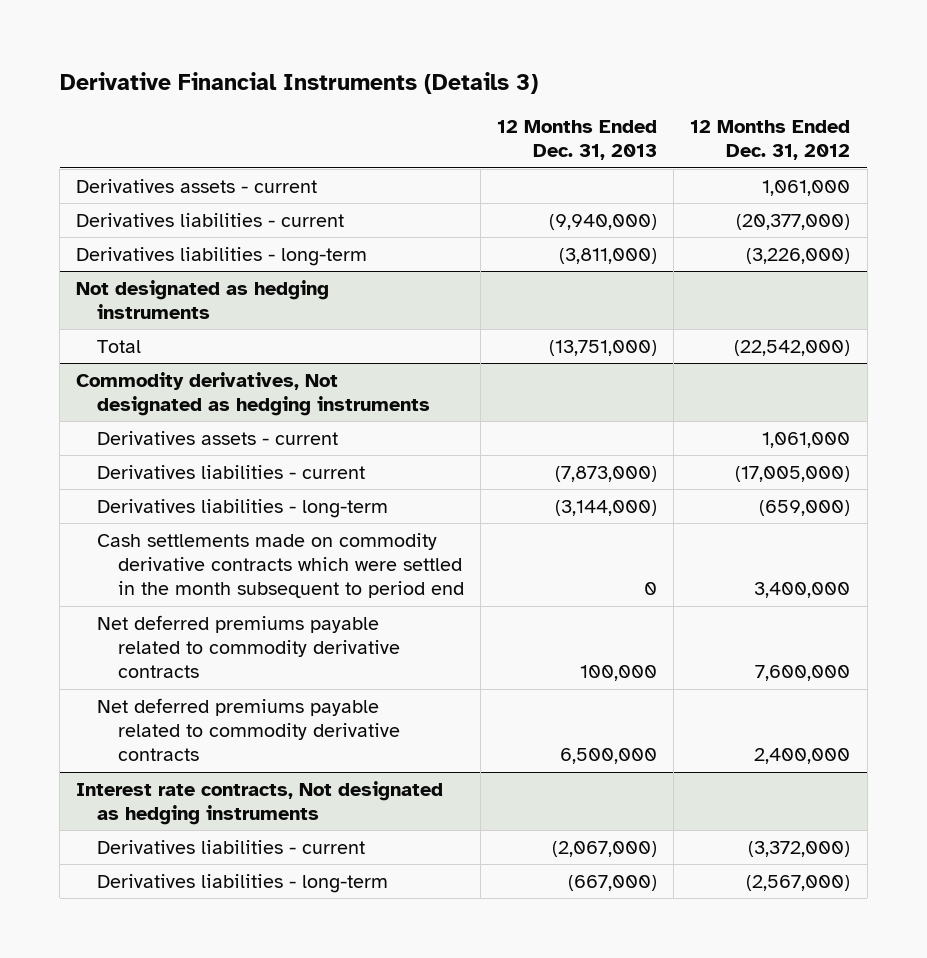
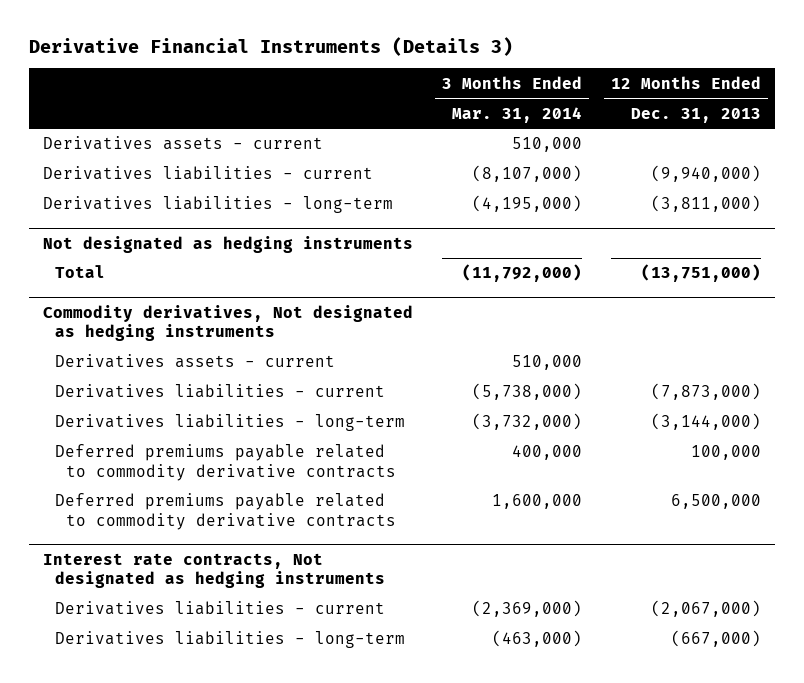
- | 12 Months Ended Dec. 31, 2013 | 12 Months Ended Dec. 31, 2012
+ | 3 Months Ended Mar. 31, 2014 | 12 Months Ended Dec. 31, 2013
@ Commodity derivatives, Not designated as hedging instruments
- Cash settlements made on commodity derivative contracts which were settled in the month subsequent to period end | 0 | 3,400,000
- Net deferred premiums payable related to commodity derivative contracts | 100,000 | 7,600,000
- Net deferred premiums payable related to commodity derivative contracts | 6,500,000 | 2,400,000
+ Deferred premiums payable related to commodity derivative contracts | 400,000 | 100,000
+ Deferred premiums payable related to commodity derivative contracts | 1,600,000 | 6,500,000

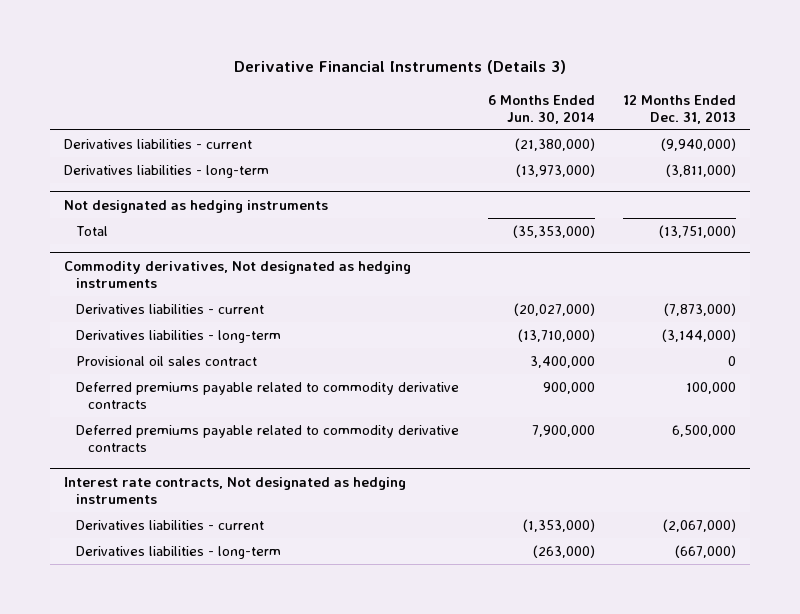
- | 3 Months Ended Mar. 31, 2014 | 12 Months Ended Dec. 31, 2013
+ | 6 Months Ended Jun. 30, 2014 | 12 Months Ended Dec. 31, 2013
- Derivatives assets - current | 510,000 |
@ Commodity derivatives, Not designated as hedging instruments
- Derivatives assets - current | 510,000 |
+ Provisional oil sales contract | 3,400,000 | 0

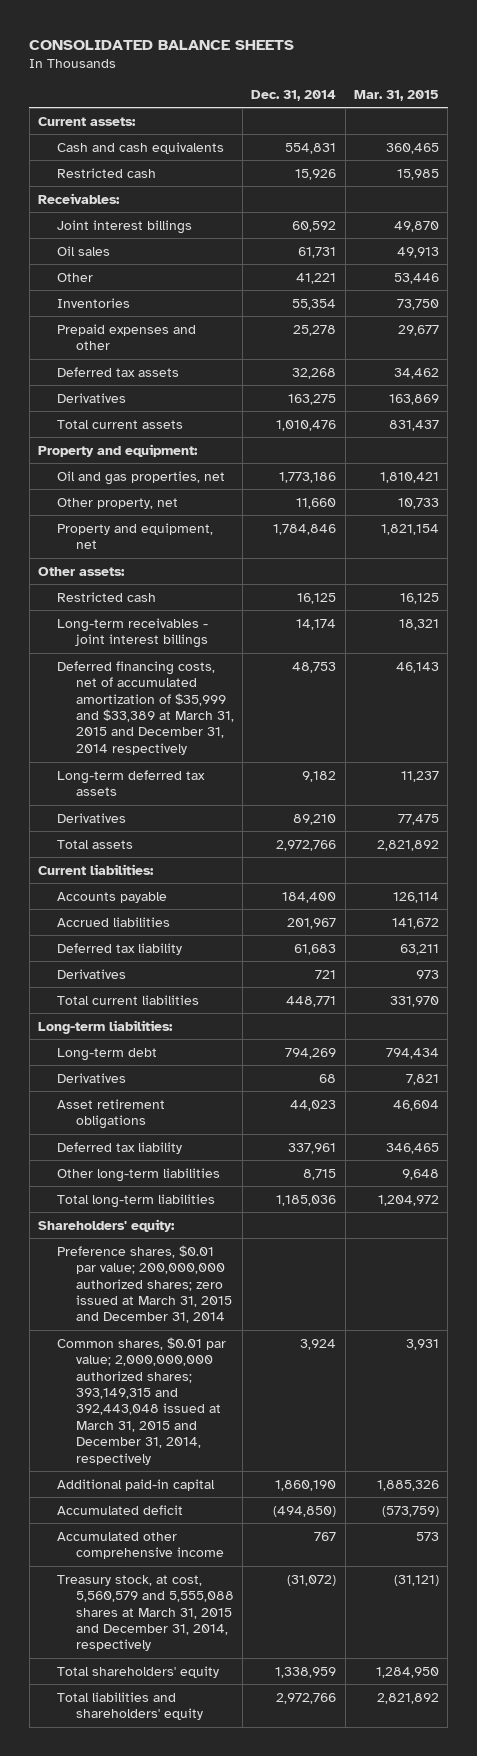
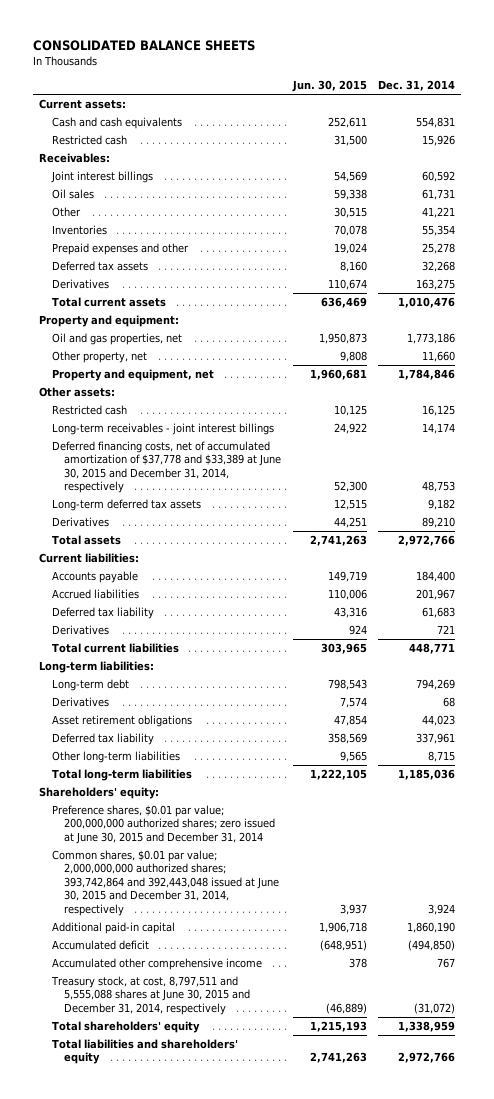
- | Dec. 31, 2014 | Mar. 31, 2015
+ | Jun. 30, 2015 | Dec. 31, 2014
- Deferred financing costs, net of accumulated amortization of $35,999 and $33,389 at March 31, 2015 and December 31, 2014 respectively | 48,753 | 46,143
+ Deferred financing costs, net of accumulated amortization of $37,778 and $33,389 at June 30, 2015 and December 31, 2014, respectively | 52,300 | 48,753
- Preference shares, $0.01 par value; 200,000,000 authorized shares; zero issued at March 31, 2015 and December 31, 2014
- Common shares, $0.01 par value; 2,000,000,000 authorized shares; 393,149,315 and 392,443,048 issued at March 31, 2015 and December 31, 2014, respectively | 3,924 | 3,931
+ Preference shares, $0.01 par value; 200,000,000 authorized shares; zero issued at June 30, 2015 and December 31, 2014
+ Common shares, $0.01 par value; 2,000,000,000 authorized shares; 393,742,864 and 392,443,048 issued at June 30, 2015 and December 31, 2014, respectively | 3,937 | 3,924
- Treasury stock, at cost, 5,560,579 and 5,555,088 shares at March 31, 2015 and December 31, 2014, respectively | (31,072) | (31,121)
+ Treasury stock, at cost, 8,797,511 and 5,555,088 shares at June 30, 2015 and December 31, 2014, respectively | (46,889) | (31,072)

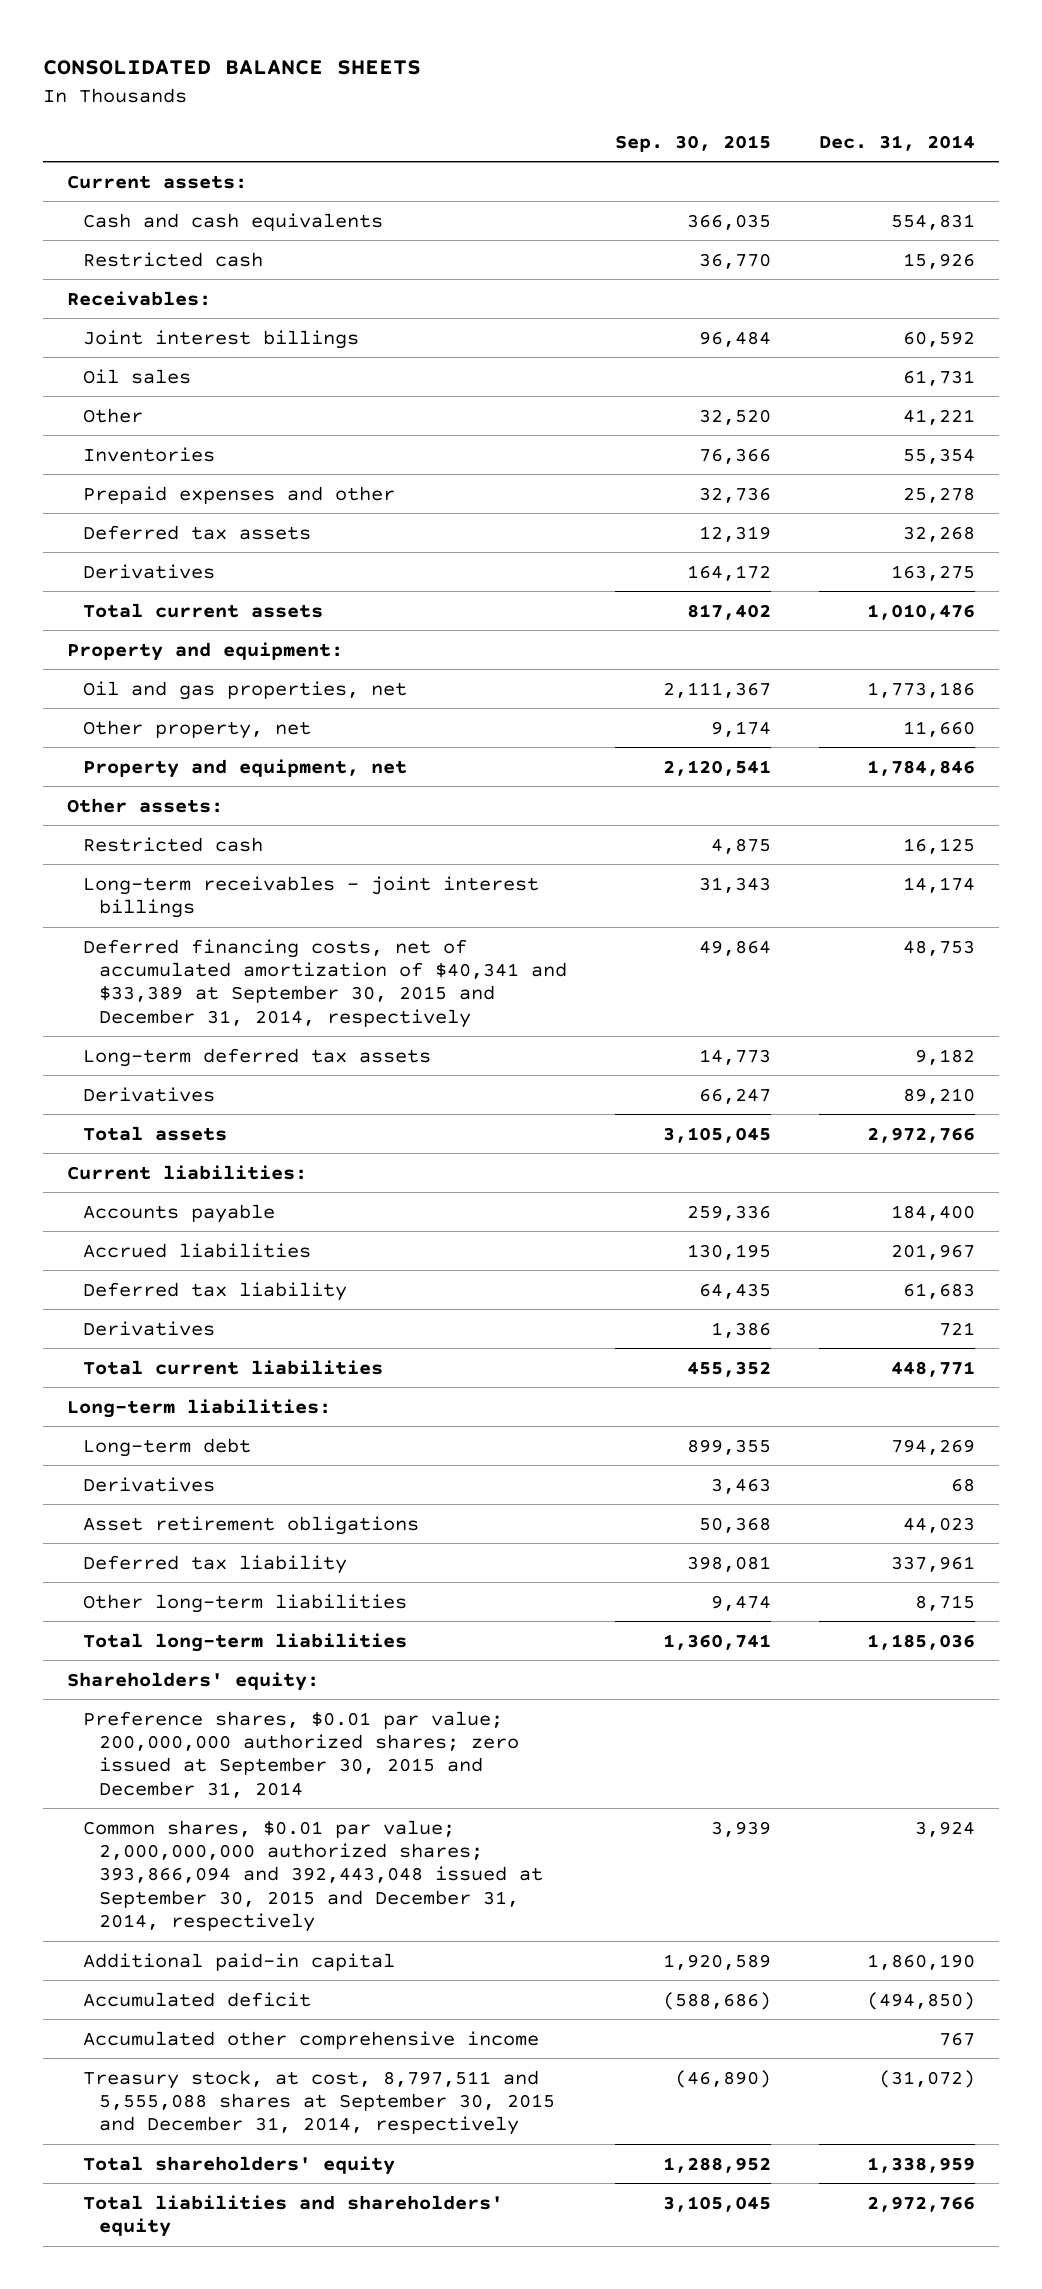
- | Jun. 30, 2015 | Dec. 31, 2014
+ | Sep. 30, 2015 | Dec. 31, 2014
- Deferred financing costs, net of accumulated amortization of $37,778 and $33,389 at June 30, 2015 and December 31, 2014, respectively | 52,300 | 48,753
+ Deferred financing costs, net of accumulated amortization of $40,341 and $33,389 at September 30, 2015 and December 31, 2014, respectively | 49,864 | 48,753
- Preference shares, $0.01 par value; 200,000,000 authorized shares; zero issued at June 30, 2015 and December 31, 2014
- Common shares, $0.01 par value; 2,000,000,000 authorized shares; 393,742,864 and 392,443,048 issued at June 30, 2015 and December 31, 2014, respectively | 3,937 | 3,924
+ Preference shares, $0.01 par value; 200,000,000 authorized shares; zero issued at September 30, 2015 and December 31, 2014
+ Common shares, $0.01 par value; 2,000,000,000 authorized shares; 393,866,094 and 392,443,048 issued at September 30, 2015 and December 31, 2014, respectively | 3,939 | 3,924
- Treasury stock, at cost, 8,797,511 and 5,555,088 shares at June 30, 2015 and December 31, 2014, respectively | (46,889) | (31,072)
+ Treasury stock, at cost, 8,797,511 and 5,555,088 shares at September 30, 2015 and December 31, 2014, respectively | (46,890) | (31,072)

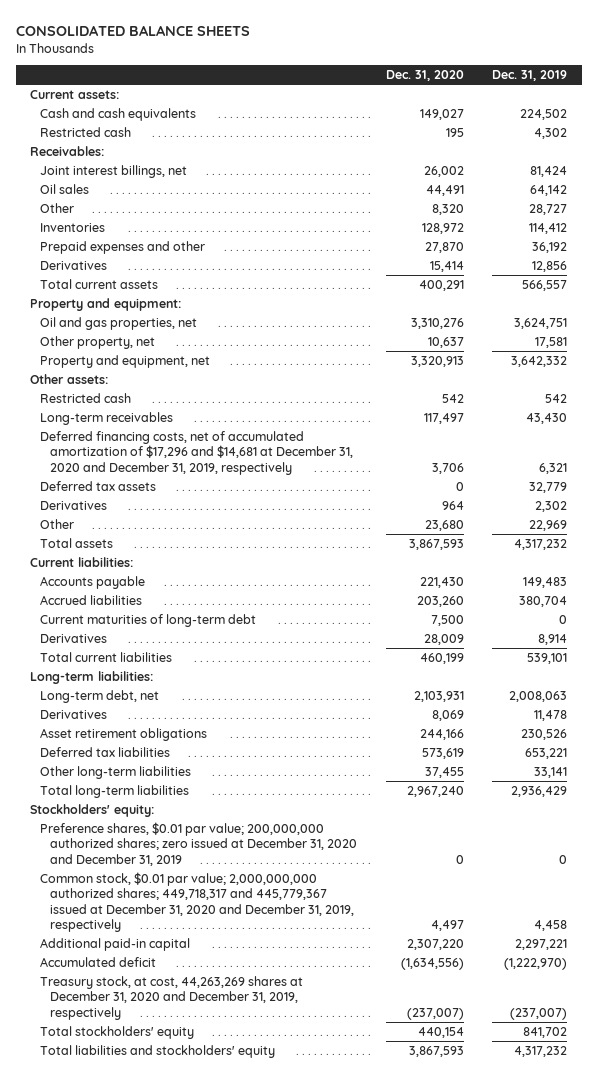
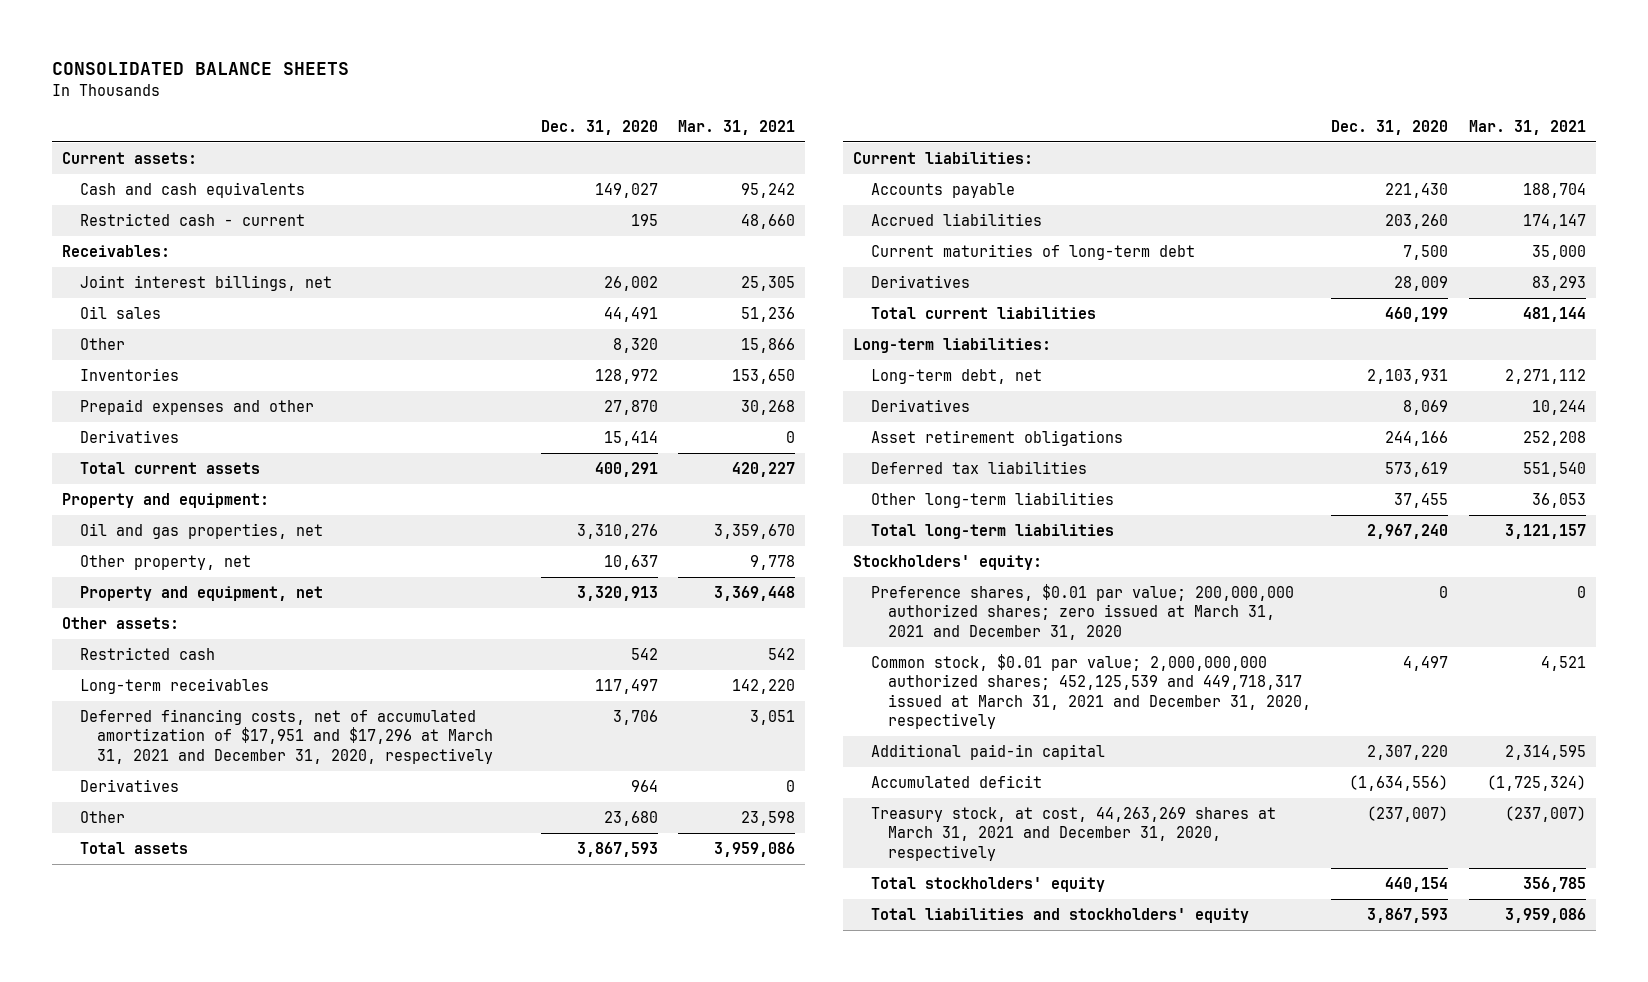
- | Dec. 31, 2020 | Dec. 31, 2019
+ | Dec. 31, 2020 | Mar. 31, 2021
- Restricted cash | 195 | 4,302
+ Restricted cash - current | 195 | 48,660
- Deferred financing costs, net of accumulated amortization of $17,296 and $14,681 at December 31, 2020 and December 31, 2019, respectively | 3,706 | 6,321
- Deferred tax assets | 0 | 32,779
+ Deferred financing costs, net of accumulated amortization of $17,951 and $17,296 at March 31, 2021 and December 31, 2020, respectively | 3,706 | 3,051
- Preference shares, $0.01 par value; 200,000,000 authorized shares; zero issued at December 31, 2020 and December 31, 2019 | 0 | 0
- Common stock, $0.01 par value; 2,000,000,000 authorized shares; 449,718,317 and 445,779,367 issued at December 31, 2020 and December 31, 2019, respectively | 4,497 | 4,458
+ Preference shares, $0.01 par value; 200,000,000 authorized shares; zero issued at March 31, 2021 and December 31, 2020 | 0 | 0
+ Common stock, $0.01 par value; 2,000,000,000 authorized shares; 452,125,539 and 449,718,317 issued at March 31, 2021 and December 31, 2020, respectively | 4,497 | 4,521
- Treasury stock, at cost, 44,263,269 shares at December 31, 2020 and December 31, 2019, respectively | (237,007) | (237,007)
+ Treasury stock, at cost, 44,263,269 shares at March 31, 2021 and December 31, 2020, respectively | (237,007) | (237,007)

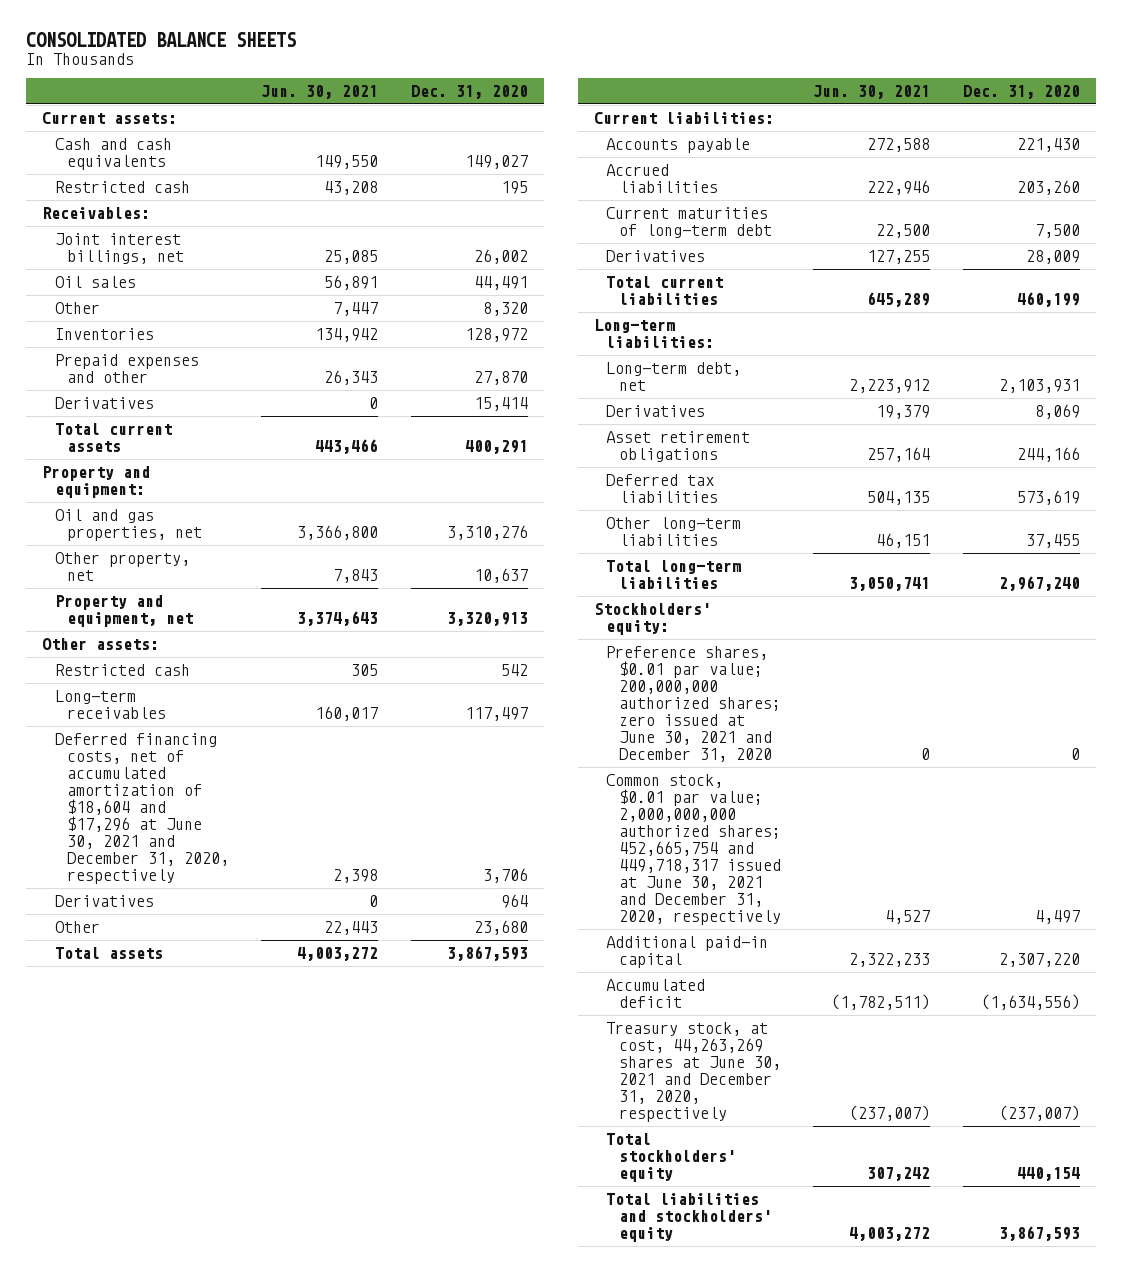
- | Dec. 31, 2020 | Mar. 31, 2021
+ | Jun. 30, 2021 | Dec. 31, 2020
- Restricted cash - current | 195 | 48,660
+ Restricted cash | 43,208 | 195
- Deferred financing costs, net of accumulated amortization of $17,951 and $17,296 at March 31, 2021 and December 31, 2020, respectively | 3,706 | 3,051
+ Deferred financing costs, net of accumulated amortization of $18,604 and $17,296 at June 30, 2021 and December 31, 2020, respectively | 2,398 | 3,706
- Preference shares, $0.01 par value; 200,000,000 authorized shares; zero issued at March 31, 2021 and December 31, 2020 | 0 | 0
- Common stock, $0.01 par value; 2,000,000,000 authorized shares; 452,125,539 and 449,718,317 issued at March 31, 2021 and December 31, 2020, respectively | 4,497 | 4,521
+ Preference shares, $0.01 par value; 200,000,000 authorized shares; zero issued at June 30, 2021 and December 31, 2020 | 0 | 0
+ Common stock, $0.01 par value; 2,000,000,000 authorized shares; 452,665,754 and 449,718,317 issued at June 30, 2021 and December 31, 2020, respectively | 4,527 | 4,497
- Treasury stock, at cost, 44,263,269 shares at March 31, 2021 and December 31, 2020, respectively | (237,007) | (237,007)
+ Treasury stock, at cost, 44,263,269 shares at June 30, 2021 and December 31, 2020, respectively | (237,007) | (237,007)

